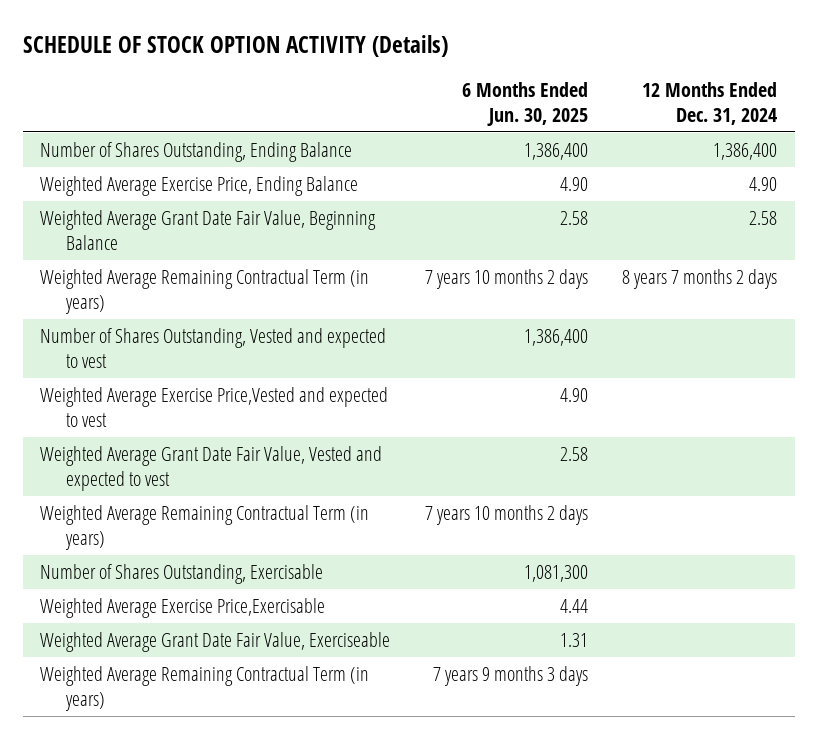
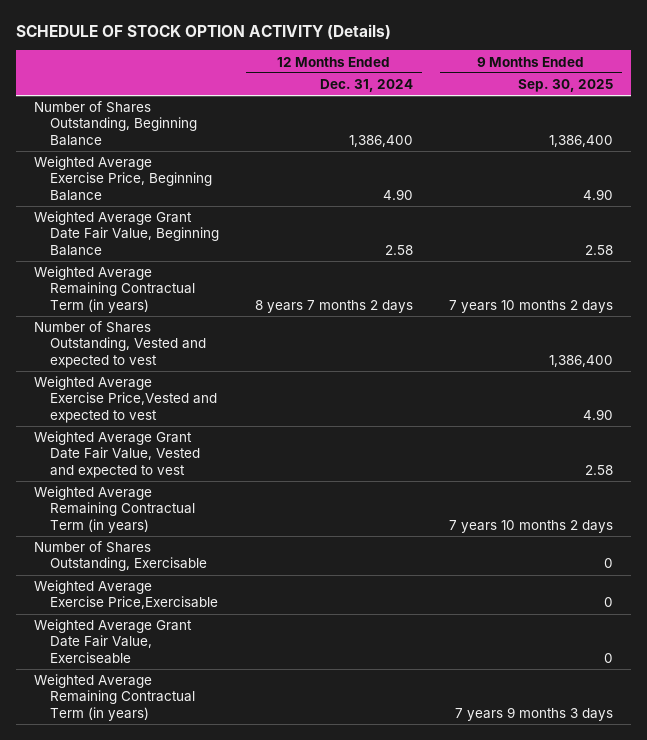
- | 6 Months Ended Jun. 30, 2025 | 12 Months Ended Dec. 31, 2024
+ | 12 Months Ended Dec. 31, 2024 | 9 Months Ended Sep. 30, 2025
- Number of Shares Outstanding, Ending Balance | 1,386,400 | 1,386,400
- Weighted Average Exercise Price, Ending Balance | 4.90 | 4.90
+ Number of Shares Outstanding, Beginning Balance | 1,386,400 | 1,386,400
+ Weighted Average Exercise Price, Beginning Balance | 4.90 | 4.90

